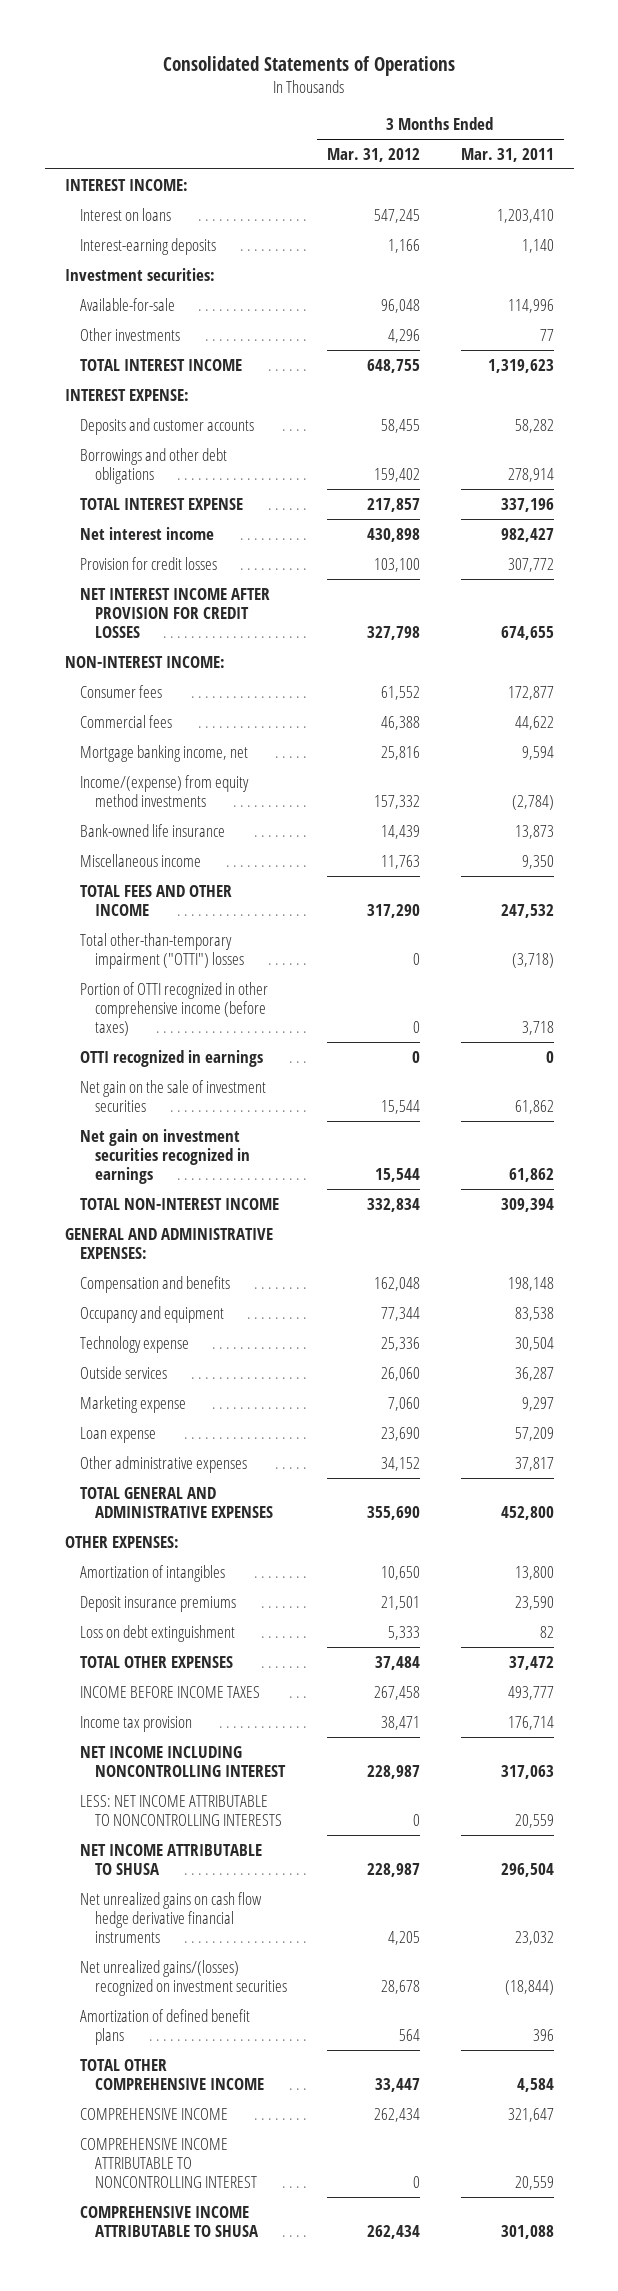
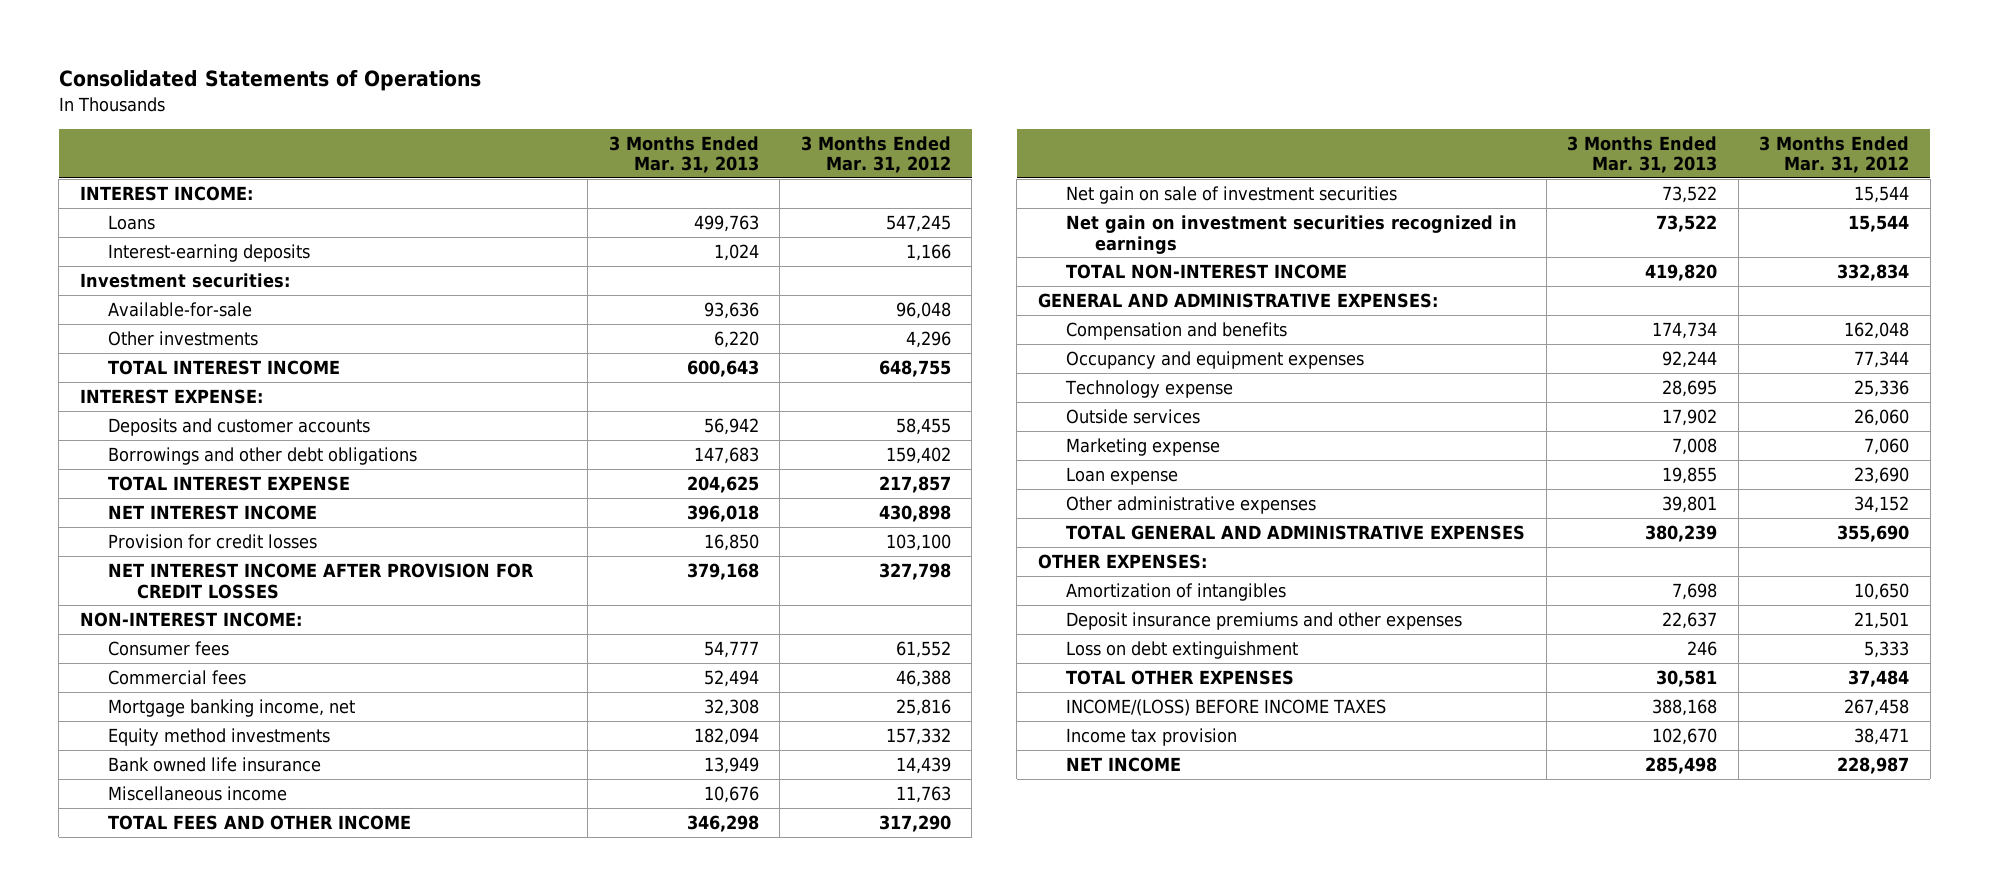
- | 3 Months Ended Mar. 31, 2012 | 3 Months Ended Mar. 31, 2011
+ | 3 Months Ended Mar. 31, 2013 | 3 Months Ended Mar. 31, 2012
- Interest on loans | 547,245 | 1,203,410
+ Loans | 499,763 | 547,245
- Net interest income | 430,898 | 982,427
+ NET INTEREST INCOME | 396,018 | 430,898
- Income/(expense) from equity method investments | 157,332 | (2,784)
- Bank-owned life insurance | 14,439 | 13,873
+ Equity method investments | 182,094 | 157,332
+ Bank owned life insurance | 13,949 | 14,439
- Total other-than-temporary impairment ("OTTI") losses | 0 | (3,718)
- Portion of OTTI recognized in other comprehensive income (before taxes) | 0 | 3,718
- OTTI recognized in earnings | 0 | 0
- Net gain on the sale of investment securities | 15,544 | 61,862
+ Net gain on sale of investment securities | 73,522 | 15,544
- Occupancy and equipment | 77,344 | 83,538
+ Occupancy and equipment expenses | 92,244 | 77,344
- Deposit insurance premiums | 21,501 | 23,590
+ Deposit insurance premiums and other expenses | 22,637 | 21,501
- INCOME BEFORE INCOME TAXES | 267,458 | 493,777
+ INCOME/(LOSS) BEFORE INCOME TAXES | 388,168 | 267,458
- NET INCOME INCLUDING NONCONTROLLING INTEREST | 228,987 | 317,063
- LESS: NET INCOME ATTRIBUTABLE TO NONCONTROLLING INTERESTS | 0 | 20,559
- NET INCOME ATTRIBUTABLE TO SHUSA | 228,987 | 296,504
- Net unrealized gains on cash flow hedge derivative financial instruments | 4,205 | 23,032
- Net unrealized gains/(losses) recognized on investment securities | 28,678 | (18,844)
- Amortization of defined benefit plans | 564 | 396
- TOTAL OTHER COMPREHENSIVE INCOME | 33,447 | 4,584
- COMPREHENSIVE INCOME | 262,434 | 321,647
- COMPREHENSIVE INCOME ATTRIBUTABLE TO NONCONTROLLING INTEREST | 0 | 20,559
- COMPREHENSIVE INCOME ATTRIBUTABLE TO SHUSA | 262,434 | 301,088
+ NET INCOME | 285,498 | 228,987

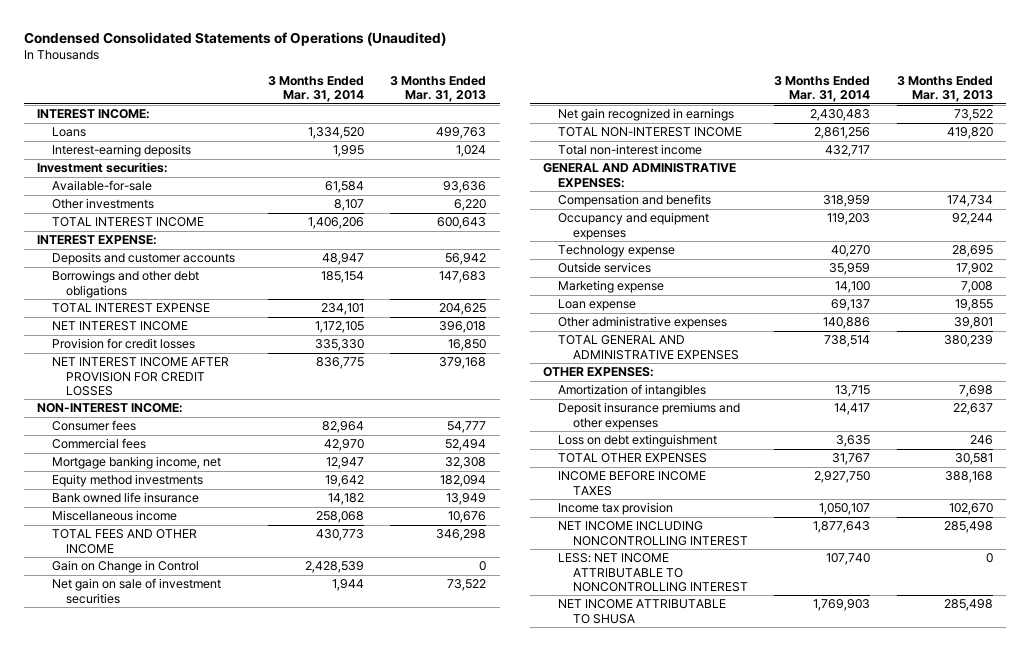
- Consolidated Statements of Operations
+ Condensed Consolidated Statements of Operations (Unaudited)
- | 3 Months Ended Mar. 31, 2013 | 3 Months Ended Mar. 31, 2012
+ | 3 Months Ended Mar. 31, 2014 | 3 Months Ended Mar. 31, 2013
+ Gain on Change in Control | 2,428,539 | 0
- Net gain on investment securities recognized in earnings | 73,522 | 15,544
+ Net gain recognized in earnings | 2,430,483 | 73,522
+ Total non-interest income | 432,717 |
- INCOME/(LOSS) BEFORE INCOME TAXES | 388,168 | 267,458
+ INCOME BEFORE INCOME TAXES | 2,927,750 | 388,168
- NET INCOME | 285,498 | 228,987
+ NET INCOME INCLUDING NONCONTROLLING INTEREST | 1,877,643 | 285,498
+ LESS: NET INCOME ATTRIBUTABLE TO NONCONTROLLING INTEREST | 107,740 | 0
+ NET INCOME ATTRIBUTABLE TO SHUSA | 1,769,903 | 285,498

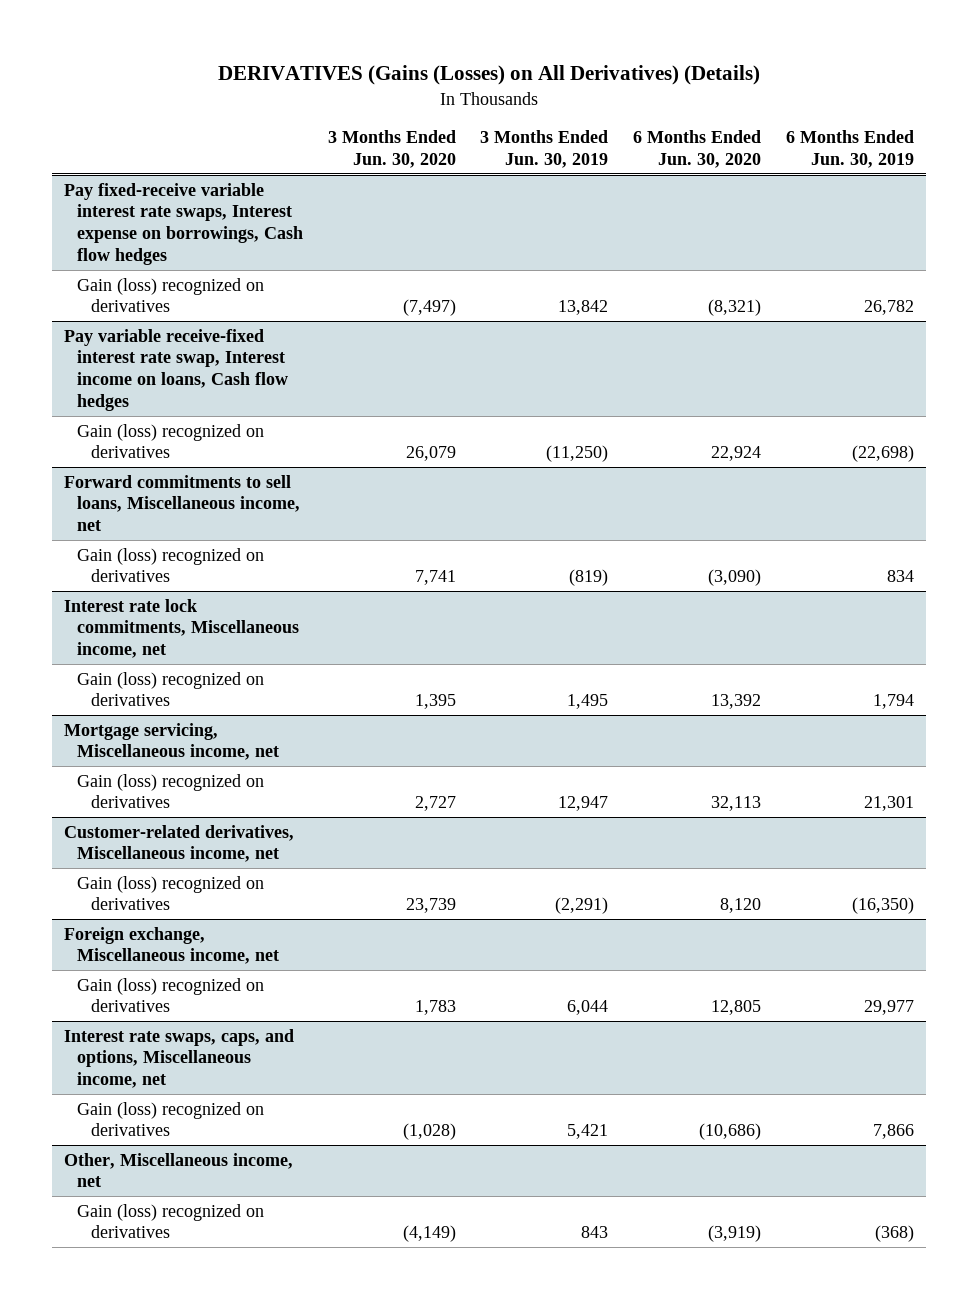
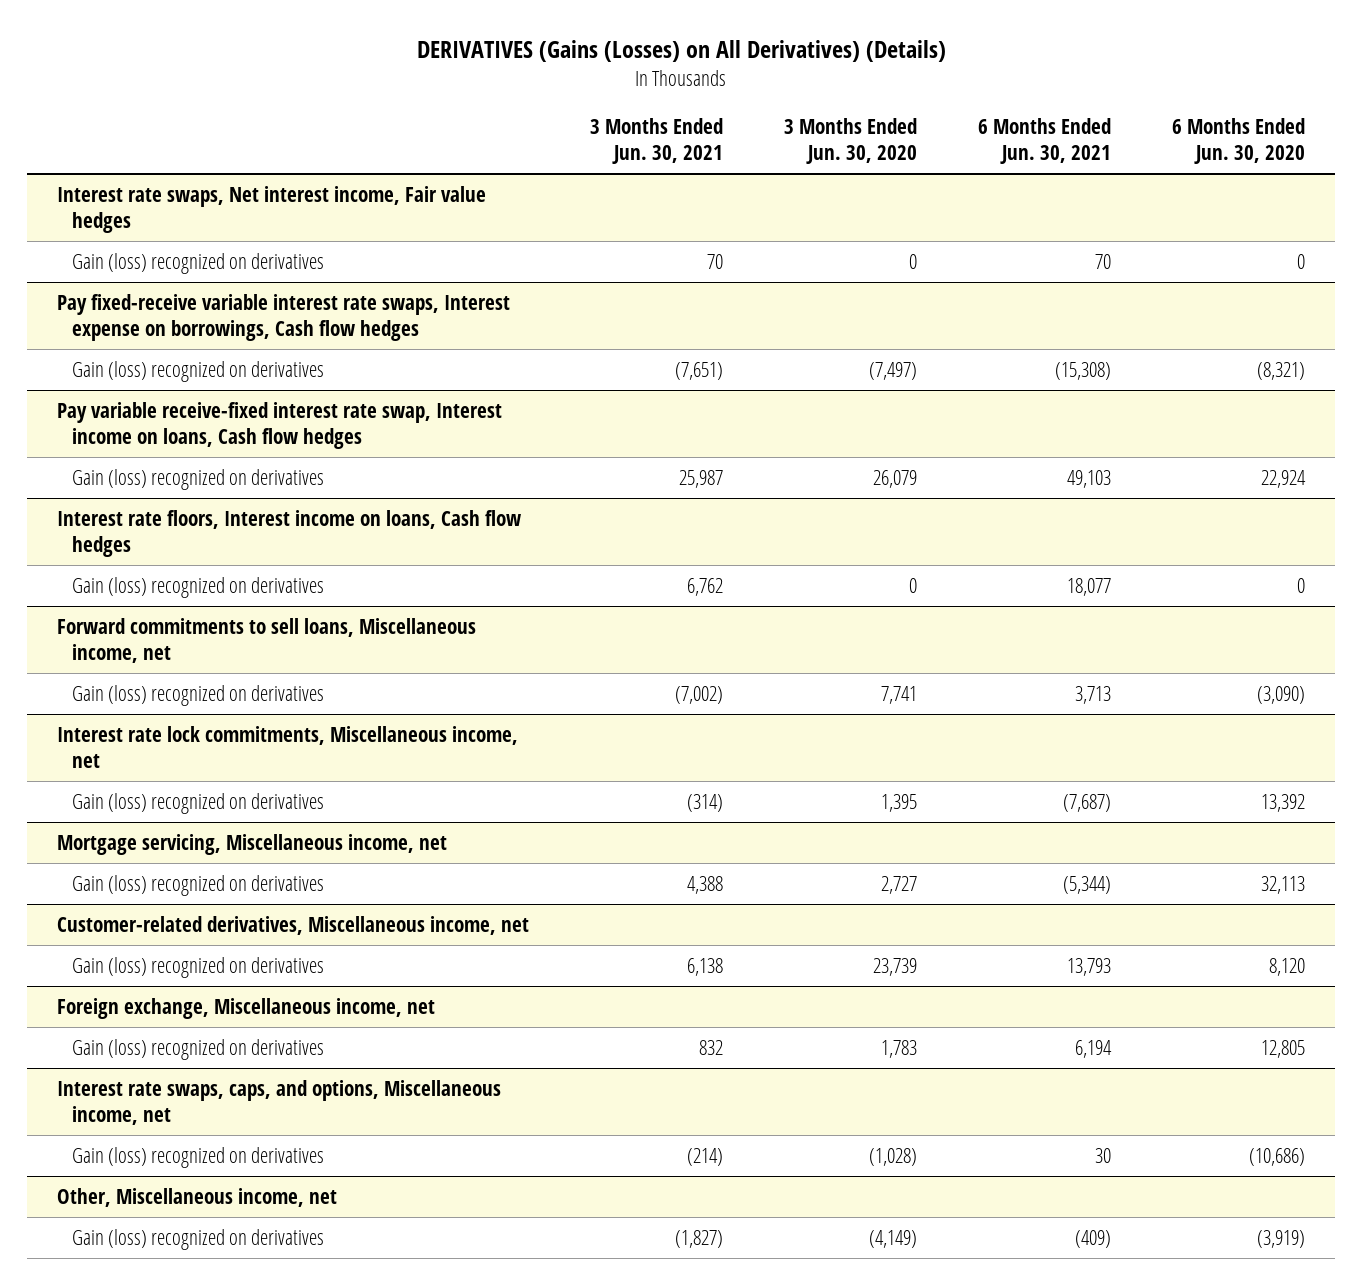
- | 3 Months Ended Jun. 30, 2020 | 3 Months Ended Jun. 30, 2019 | 6 Months Ended Jun. 30, 2020 | 6 Months Ended Jun. 30, 2019
+ | 3 Months Ended Jun. 30, 2021 | 3 Months Ended Jun. 30, 2020 | 6 Months Ended Jun. 30, 2021 | 6 Months Ended Jun. 30, 2020
+ Interest rate swaps, Net interest income, Fair value hedges
+ Gain (loss) recognized on derivatives | 70 | 0 | 70 | 0
+ Interest rate floors, Interest income on loans, Cash flow hedges
+ Gain (loss) recognized on derivatives | 6,762 | 0 | 18,077 | 0

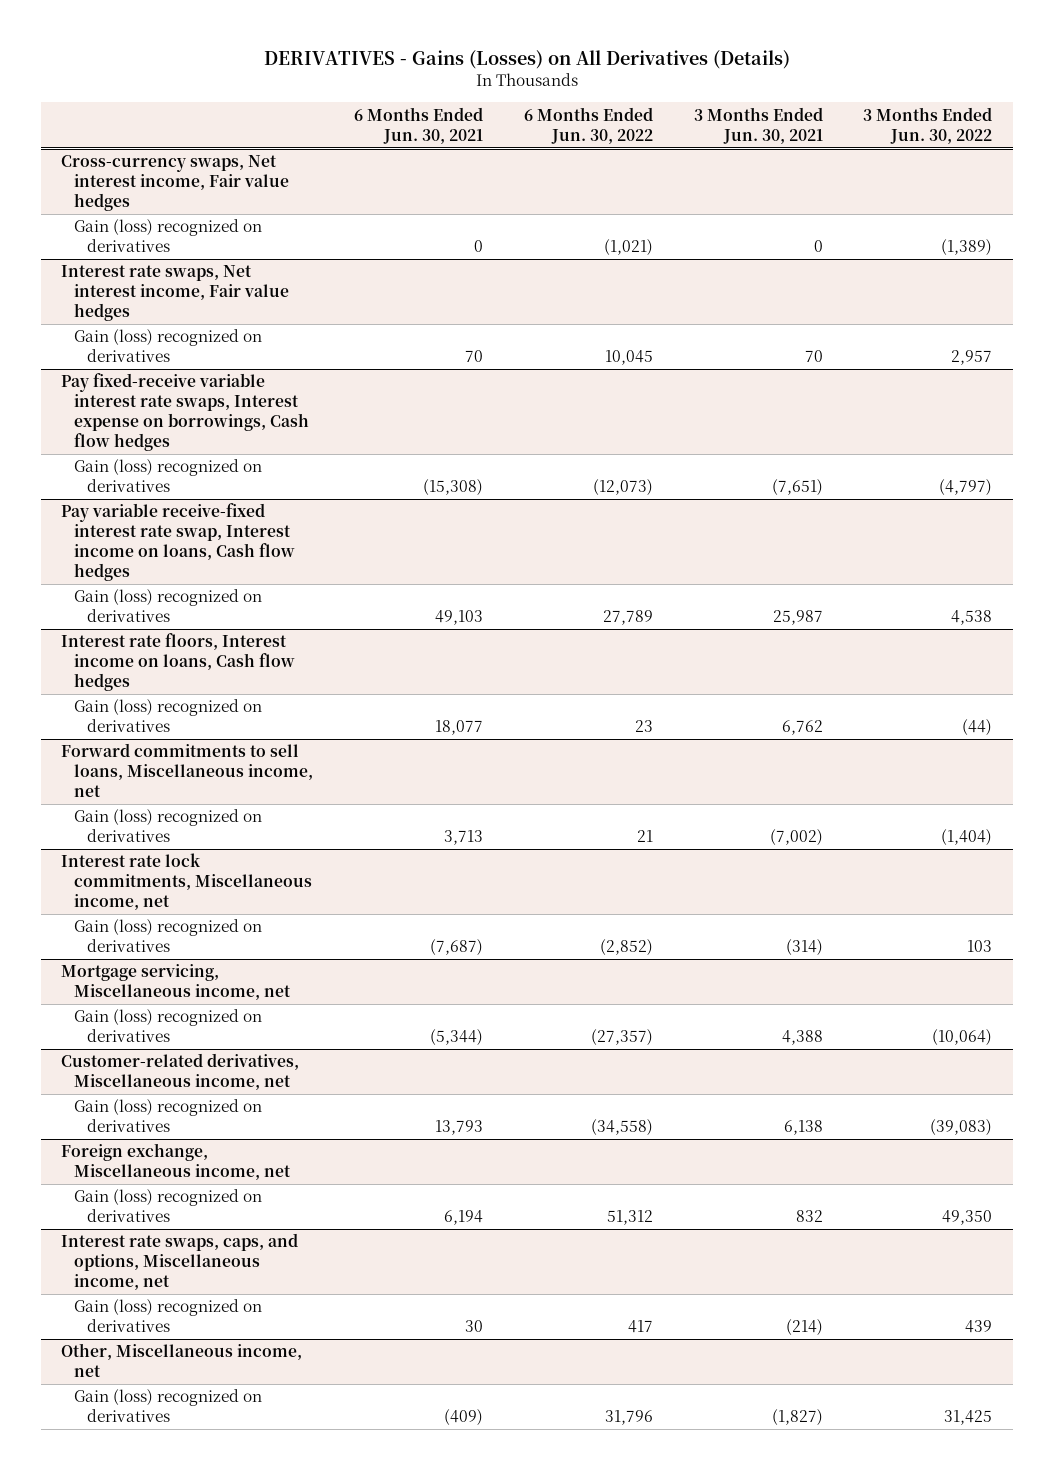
- DERIVATIVES (Gains (Losses) on All Derivatives) (Details)
+ DERIVATIVES - Gains (Losses) on All Derivatives (Details)
- | 3 Months Ended Jun. 30, 2021 | 3 Months Ended Jun. 30, 2020 | 6 Months Ended Jun. 30, 2021 | 6 Months Ended Jun. 30, 2020
+ | 6 Months Ended Jun. 30, 2021 | 6 Months Ended Jun. 30, 2022 | 3 Months Ended Jun. 30, 2021 | 3 Months Ended Jun. 30, 2022
+ Cross-currency swaps, Net interest income, Fair value hedges
+ Gain (loss) recognized on derivatives | 0 | (1,021) | 0 | (1,389)

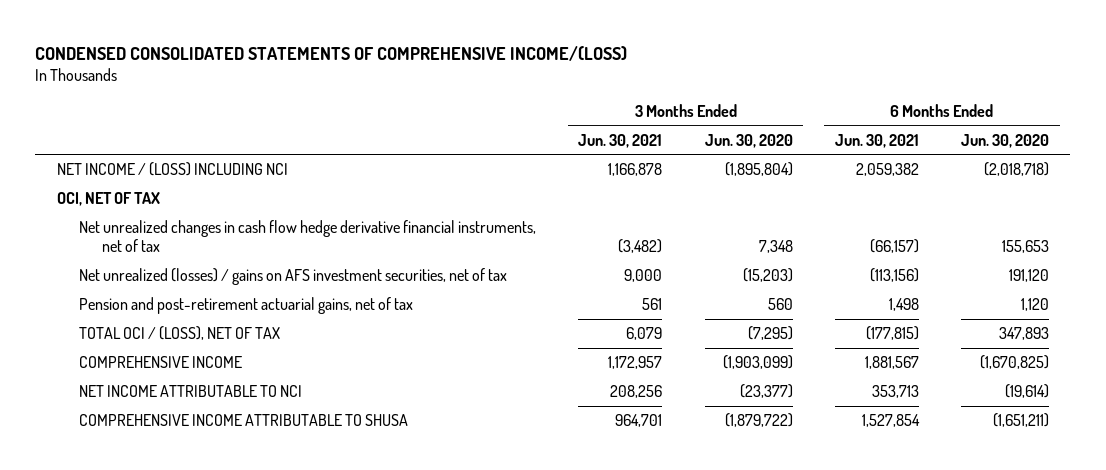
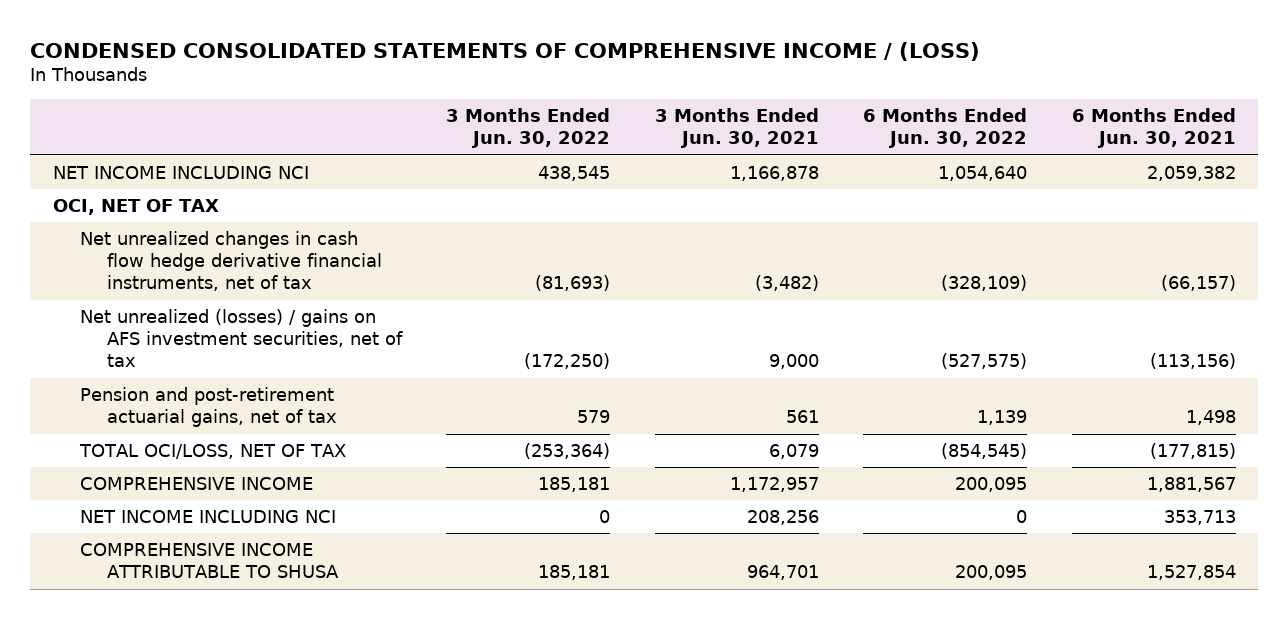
- CONDENSED CONSOLIDATED STATEMENTS OF COMPREHENSIVE INCOME/(LOSS)
+ CONDENSED CONSOLIDATED STATEMENTS OF COMPREHENSIVE INCOME / (LOSS)
- | 3 Months Ended Jun. 30, 2021 | 3 Months Ended Jun. 30, 2020 | 6 Months Ended Jun. 30, 2021 | 6 Months Ended Jun. 30, 2020
+ | 3 Months Ended Jun. 30, 2022 | 3 Months Ended Jun. 30, 2021 | 6 Months Ended Jun. 30, 2022 | 6 Months Ended Jun. 30, 2021
- NET INCOME / (LOSS) INCLUDING NCI | 1,166,878 | (1,895,804) | 2,059,382 | (2,018,718)
+ NET INCOME INCLUDING NCI | 438,545 | 1,166,878 | 1,054,640 | 2,059,382
- TOTAL OCI / (LOSS), NET OF TAX | 6,079 | (7,295) | (177,815) | 347,893
+ TOTAL OCI/LOSS, NET OF TAX | (253,364) | 6,079 | (854,545) | (177,815)
- NET INCOME ATTRIBUTABLE TO NCI | 208,256 | (23,377) | 353,713 | (19,614)
+ NET INCOME INCLUDING NCI | 0 | 208,256 | 0 | 353,713

